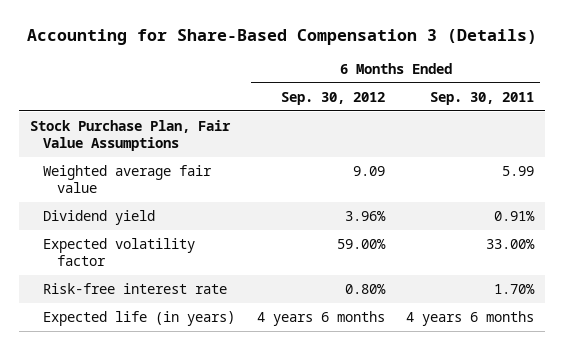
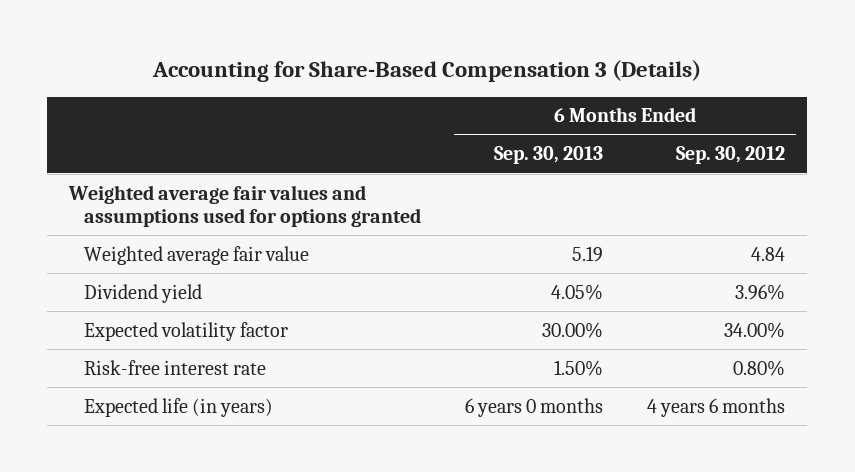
- | 6 Months Ended Sep. 30, 2012 | 6 Months Ended Sep. 30, 2011
+ | 6 Months Ended Sep. 30, 2013 | 6 Months Ended Sep. 30, 2012
- Stock Purchase Plan, Fair Value Assumptions
- Weighted average fair value | 9.09 | 5.99
+ Weighted average fair values and assumptions used for options granted
+ Weighted average fair value | 5.19 | 4.84
- Expected volatility factor | 59.00% | 33.00%
+ Expected volatility factor | 30.00% | 34.00%

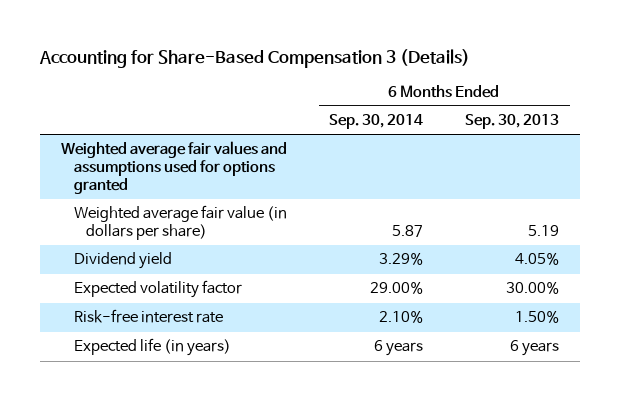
- | 6 Months Ended Sep. 30, 2013 | 6 Months Ended Sep. 30, 2012
+ | 6 Months Ended Sep. 30, 2014 | 6 Months Ended Sep. 30, 2013
- Weighted average fair value | 5.19 | 4.84
+ Weighted average fair value (in dollars per share) | 5.87 | 5.19
- Expected life (in years) | 6 years 0 months | 4 years 6 months
+ Expected life (in years) | 6 years | 6 years

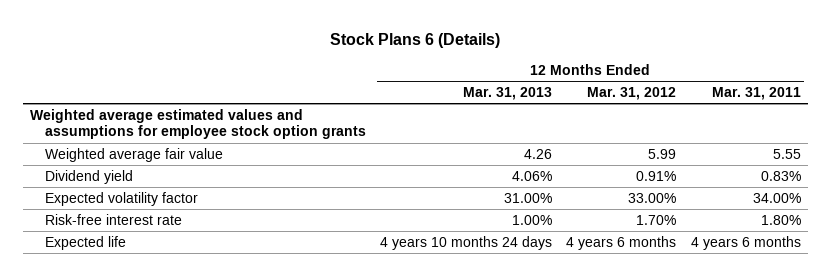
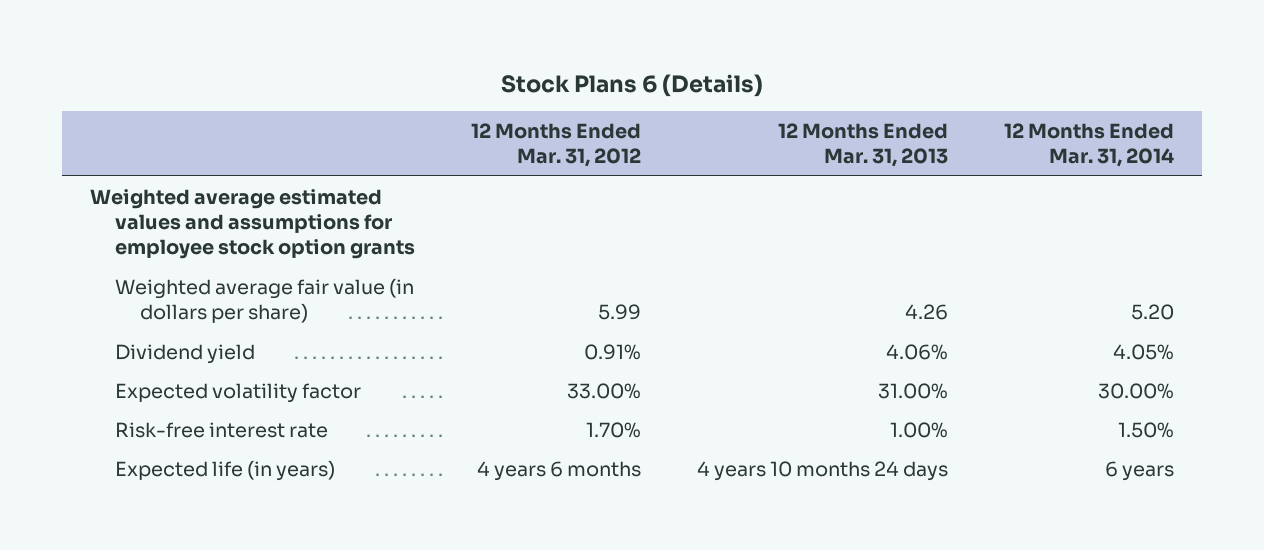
- | 12 Months Ended Mar. 31, 2013 | 12 Months Ended Mar. 31, 2012 | 12 Months Ended Mar. 31, 2011
+ | 12 Months Ended Mar. 31, 2012 | 12 Months Ended Mar. 31, 2013 | 12 Months Ended Mar. 31, 2014
- Weighted average fair value | 4.26 | 5.99 | 5.55
+ Weighted average fair value (in dollars per share) | 5.99 | 4.26 | 5.20
- Expected life | 4 years 10 months 24 days | 4 years 6 months | 4 years 6 months
+ Expected life (in years) | 4 years 6 months | 4 years 10 months 24 days | 6 years

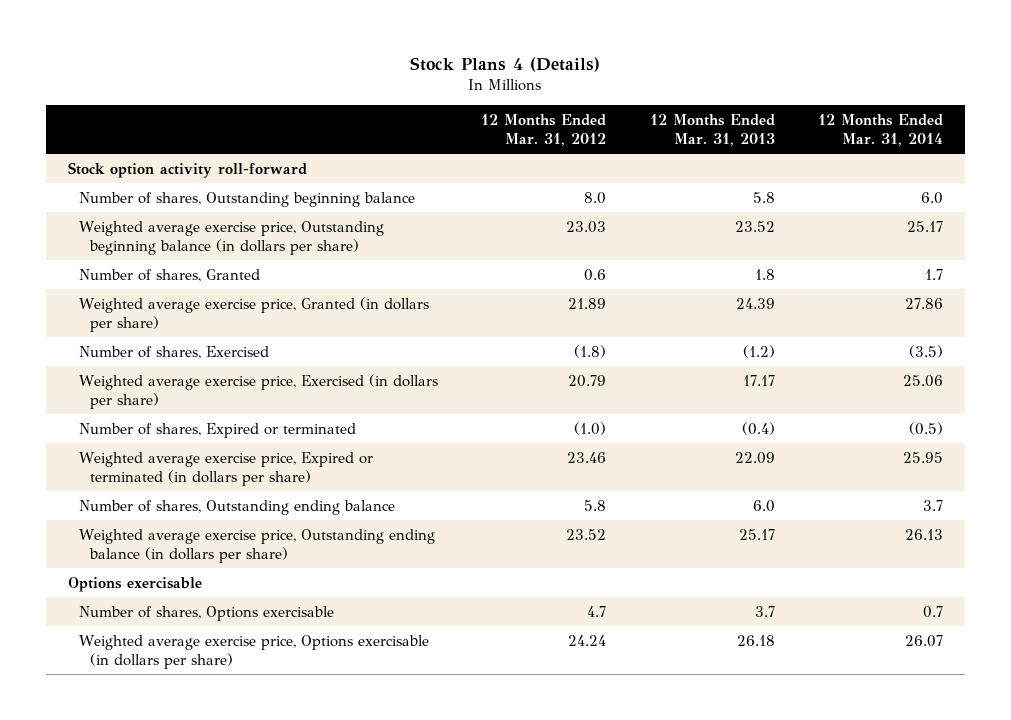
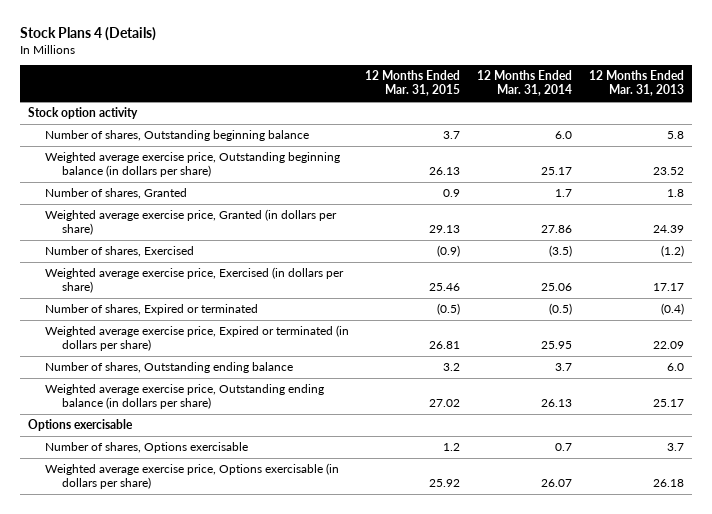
- | 12 Months Ended Mar. 31, 2012 | 12 Months Ended Mar. 31, 2013 | 12 Months Ended Mar. 31, 2014
+ | 12 Months Ended Mar. 31, 2015 | 12 Months Ended Mar. 31, 2014 | 12 Months Ended Mar. 31, 2013
- Stock option activity roll-forward
+ Stock option activity

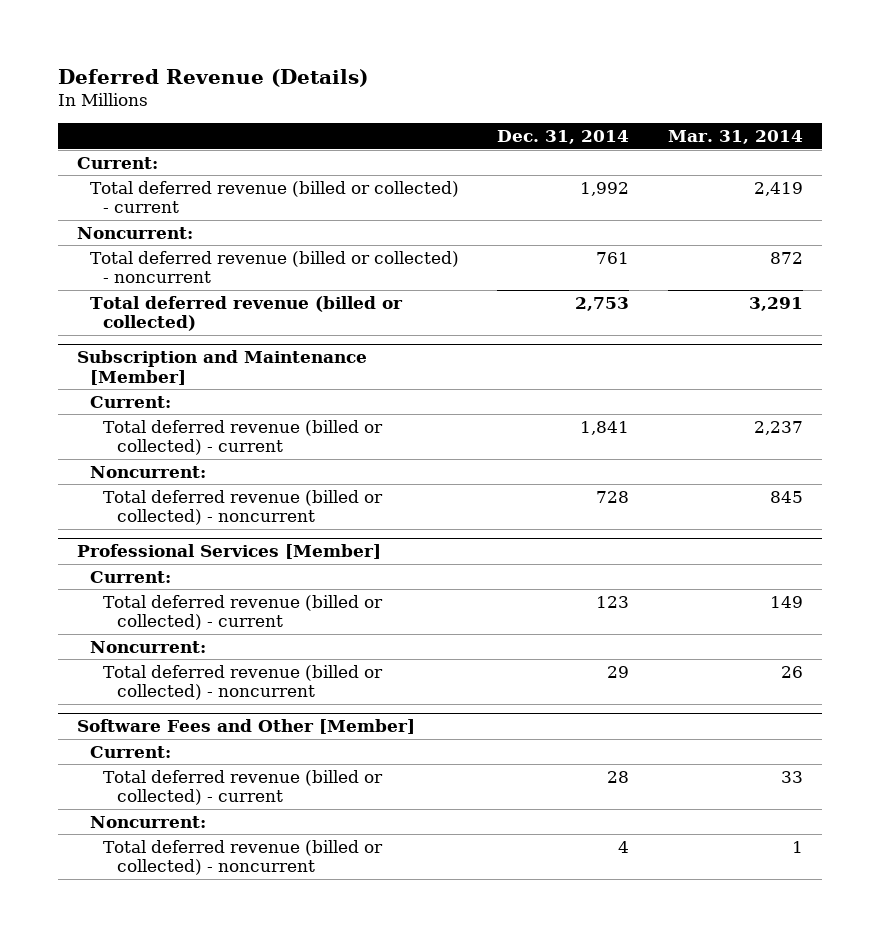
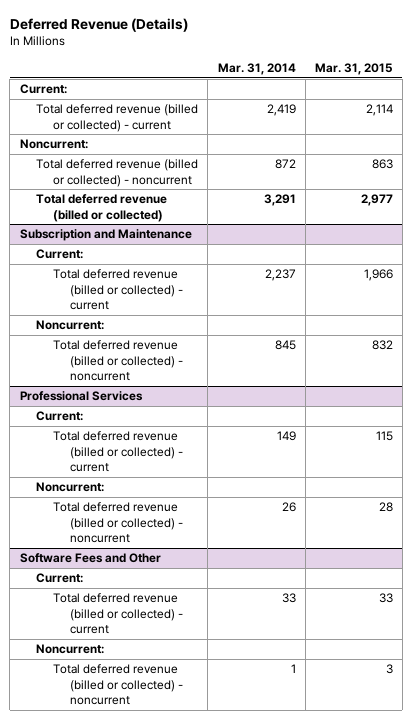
- | Dec. 31, 2014 | Mar. 31, 2014
+ | Mar. 31, 2014 | Mar. 31, 2015
- Subscription and Maintenance [Member]
+ Subscription and Maintenance
- Professional Services [Member]
+ Professional Services
- Software Fees and Other [Member]
+ Software Fees and Other

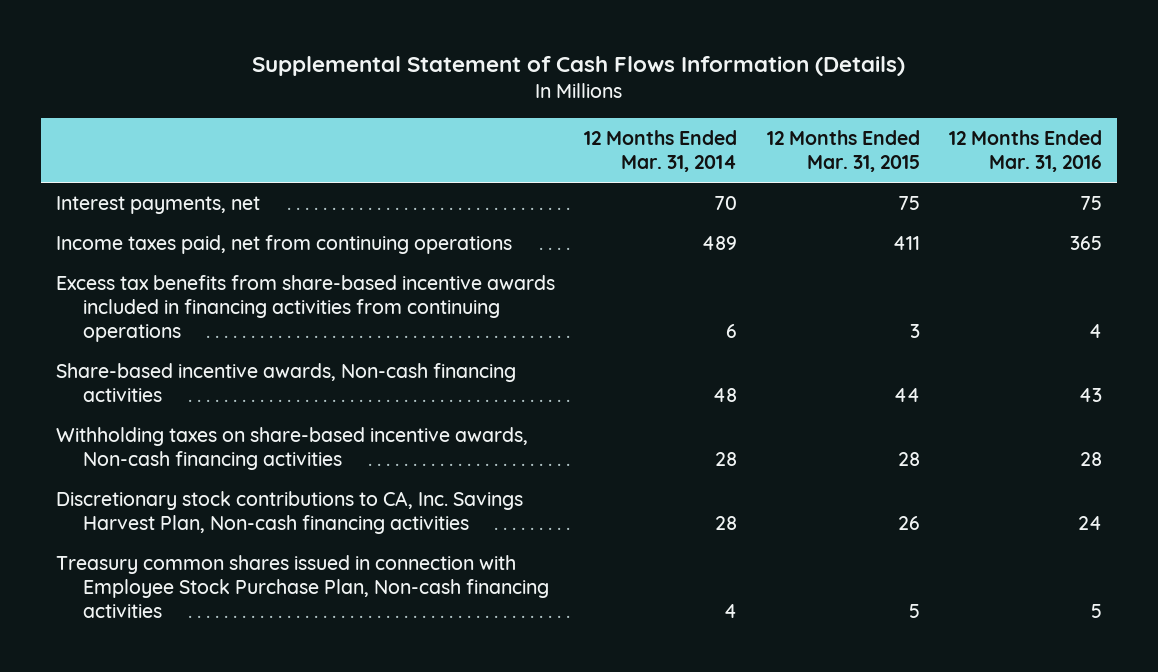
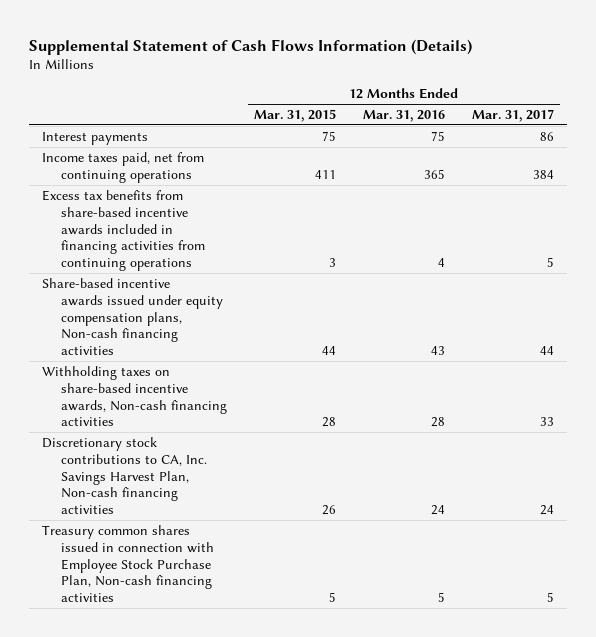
- | 12 Months Ended Mar. 31, 2014 | 12 Months Ended Mar. 31, 2015 | 12 Months Ended Mar. 31, 2016
+ | 12 Months Ended Mar. 31, 2015 | 12 Months Ended Mar. 31, 2016 | 12 Months Ended Mar. 31, 2017
- Interest payments, net | 70 | 75 | 75
+ Interest payments | 75 | 75 | 86
- Share-based incentive awards, Non-cash financing activities | 48 | 44 | 43
+ Share-based incentive awards issued under equity compensation plans, Non-cash financing activities | 44 | 43 | 44

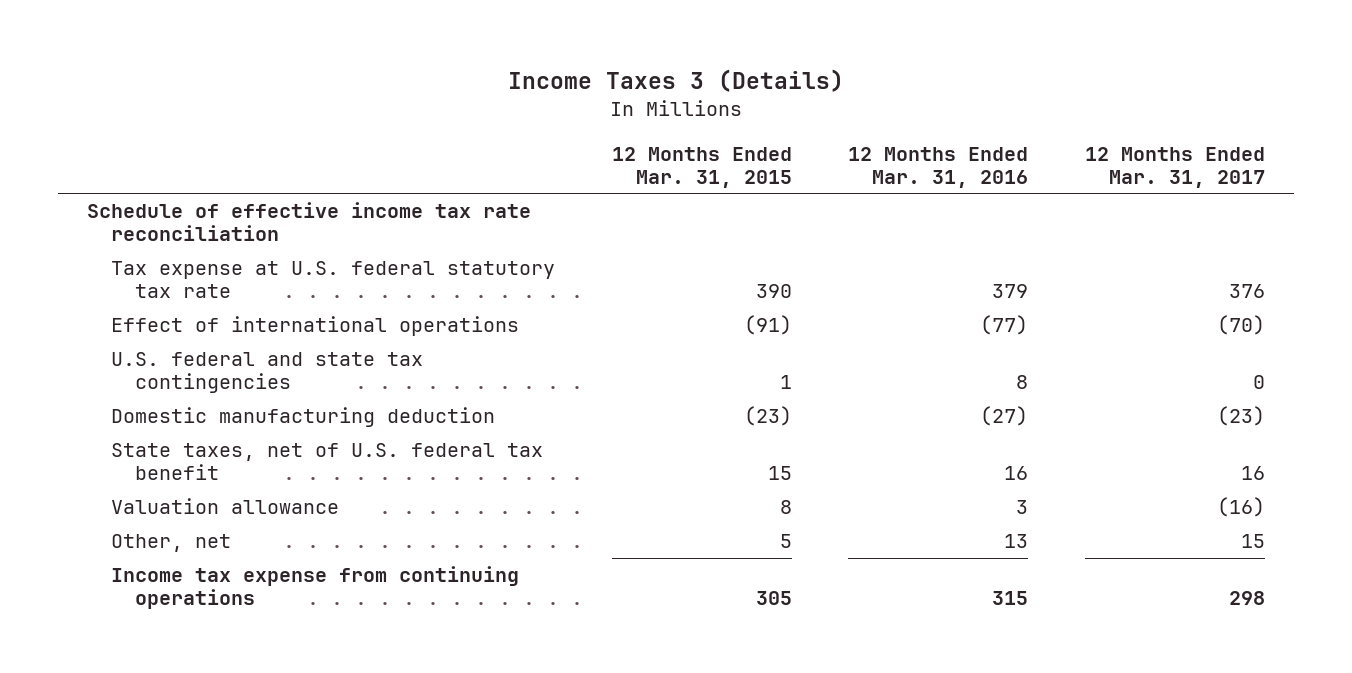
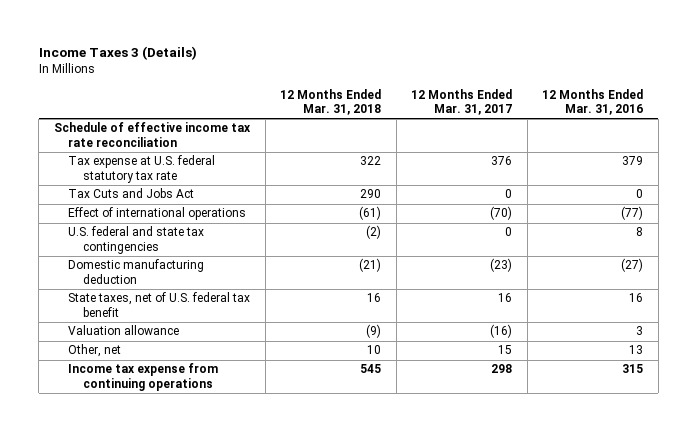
- | 12 Months Ended Mar. 31, 2015 | 12 Months Ended Mar. 31, 2016 | 12 Months Ended Mar. 31, 2017
+ | 12 Months Ended Mar. 31, 2018 | 12 Months Ended Mar. 31, 2017 | 12 Months Ended Mar. 31, 2016
+ Tax Cuts and Jobs Act | 290 | 0 | 0

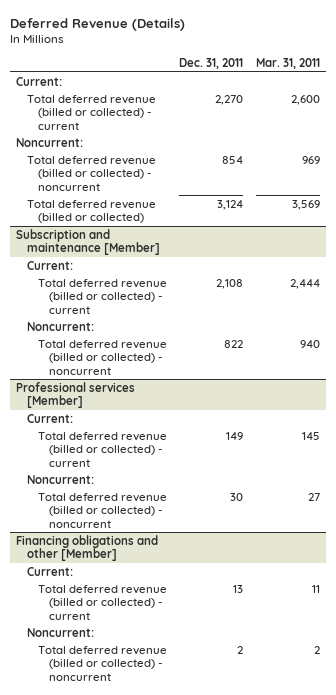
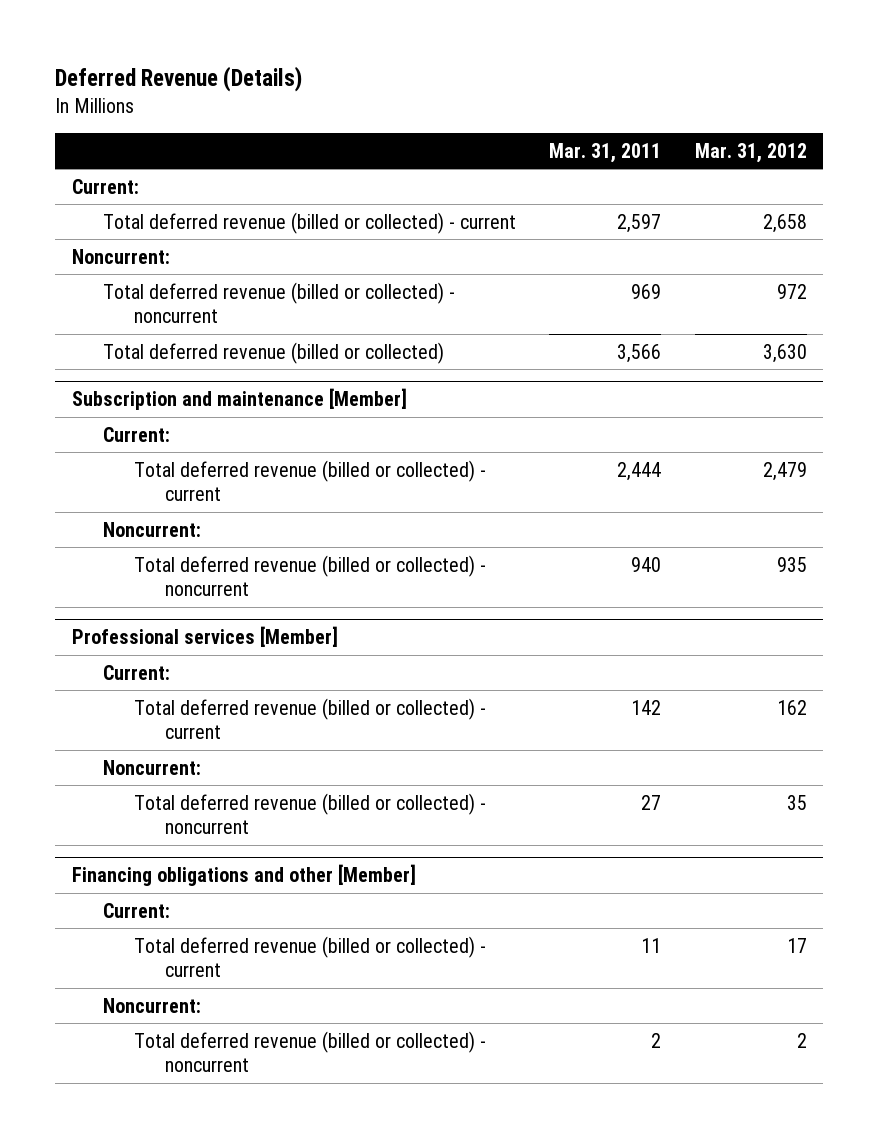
- | Dec. 31, 2011 | Mar. 31, 2011
+ | Mar. 31, 2011 | Mar. 31, 2012
- Total deferred revenue (billed or collected) - current | 2,270 | 2,600
+ Total deferred revenue (billed or collected) - current | 2,597 | 2,658
- Total deferred revenue (billed or collected) | 3,124 | 3,569
+ Total deferred revenue (billed or collected) | 3,566 | 3,630
@ Professional services [Member]
- Total deferred revenue (billed or collected) - current | 149 | 145
+ Total deferred revenue (billed or collected) - current | 142 | 162

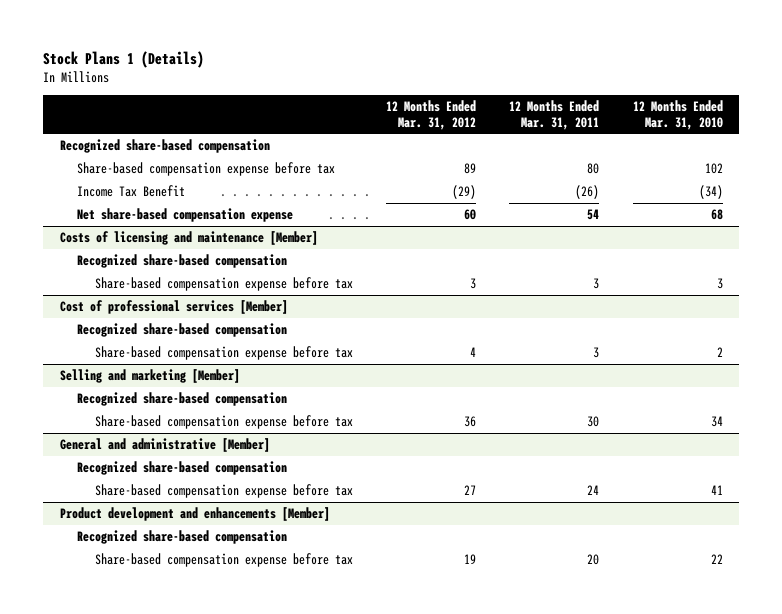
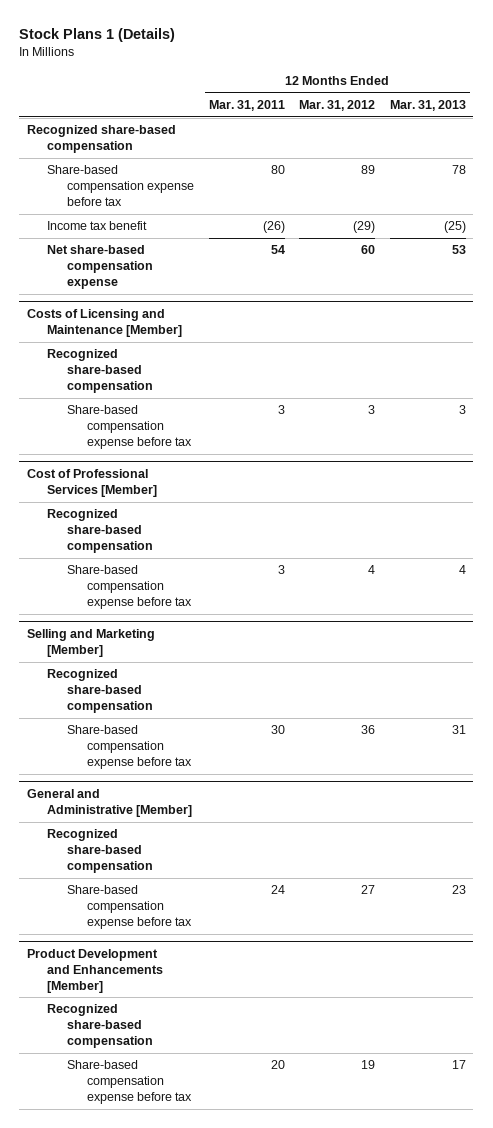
- | 12 Months Ended Mar. 31, 2012 | 12 Months Ended Mar. 31, 2011 | 12 Months Ended Mar. 31, 2010
+ | 12 Months Ended Mar. 31, 2011 | 12 Months Ended Mar. 31, 2012 | 12 Months Ended Mar. 31, 2013
- Income Tax Benefit | (29) | (26) | (34)
+ Income tax benefit | (26) | (29) | (25)
- Costs of licensing and maintenance [Member]
+ Costs of Licensing and Maintenance [Member]
- Cost of professional services [Member]
+ Cost of Professional Services [Member]
- Selling and marketing [Member]
+ Selling and Marketing [Member]
- General and administrative [Member]
+ General and Administrative [Member]
- Product development and enhancements [Member]
+ Product Development and Enhancements [Member]

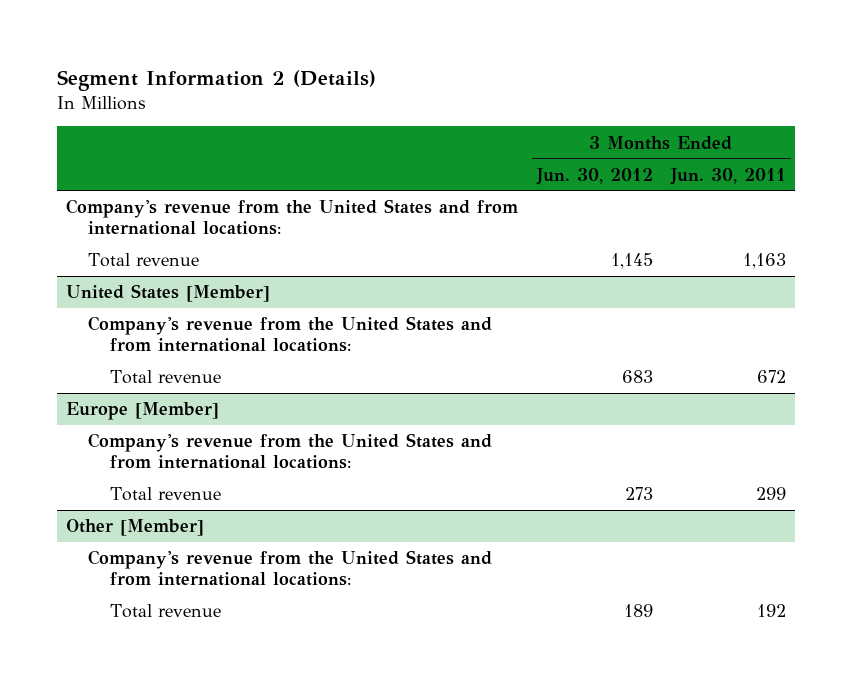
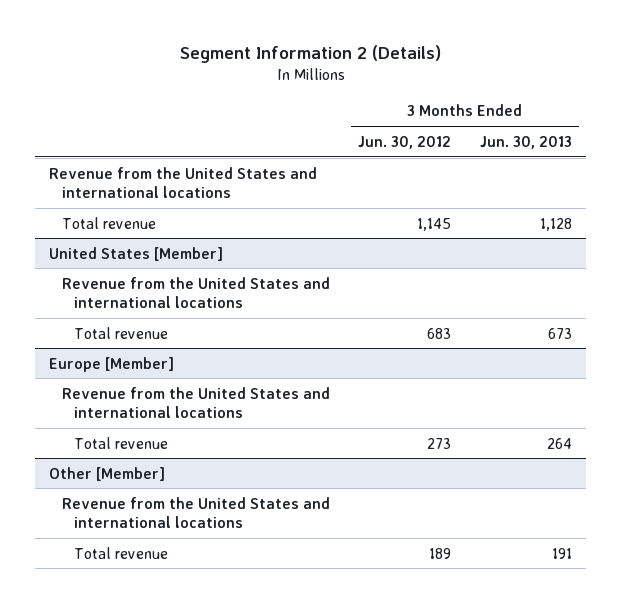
- | 3 Months Ended Jun. 30, 2012 | 3 Months Ended Jun. 30, 2011
+ | 3 Months Ended Jun. 30, 2012 | 3 Months Ended Jun. 30, 2013
- Company's revenue from the United States and from international locations:
+ Revenue from the United States and international locations
@ United States [Member]
- Company's revenue from the United States and from international locations:
+ Revenue from the United States and international locations
@ Europe [Member]
- Company's revenue from the United States and from international locations:
+ Revenue from the United States and international locations
@ Other [Member]
- Company's revenue from the United States and from international locations:
+ Revenue from the United States and international locations

